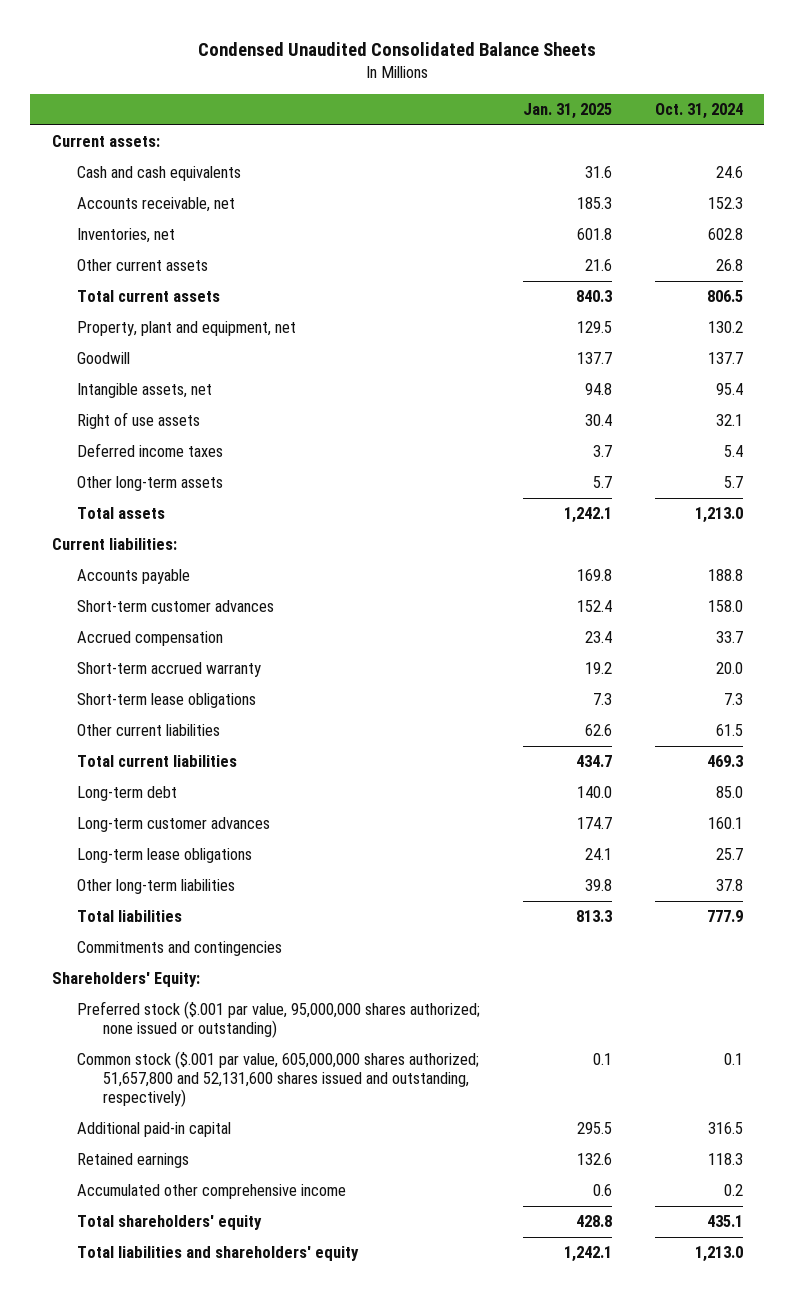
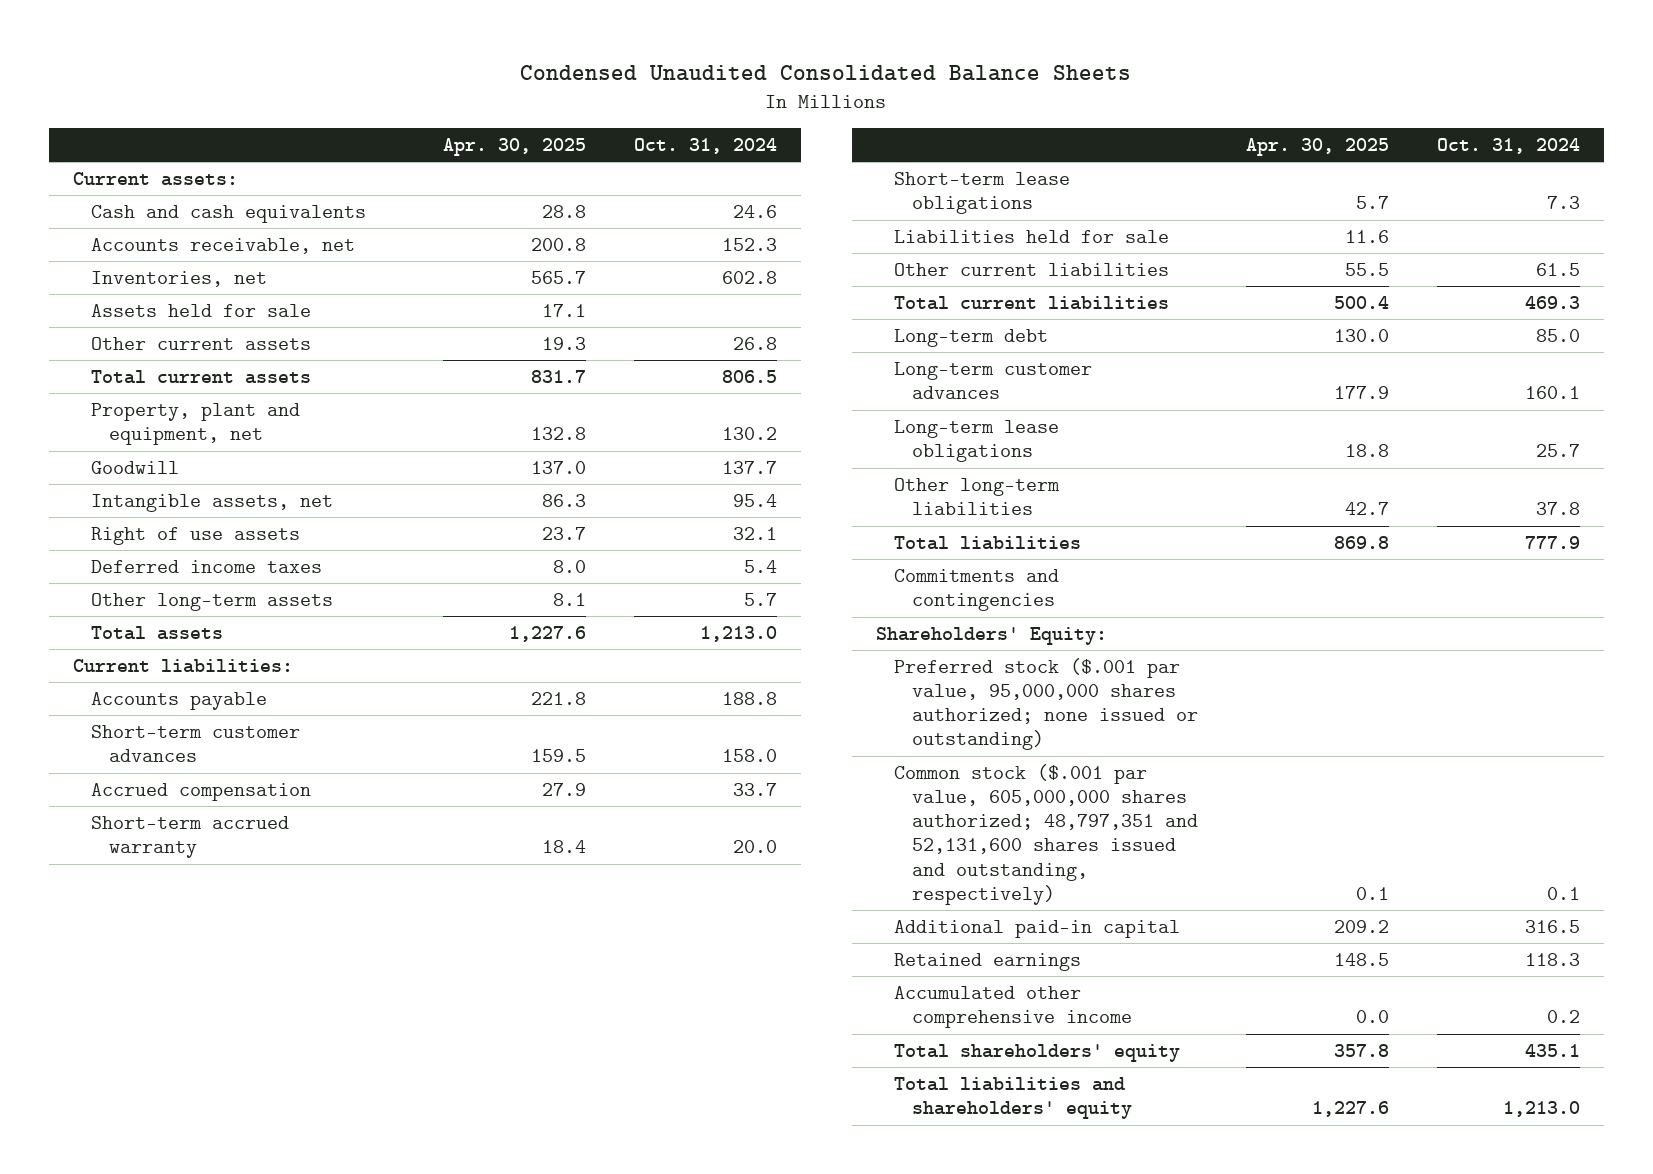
- | Jan. 31, 2025 | Oct. 31, 2024
+ | Apr. 30, 2025 | Oct. 31, 2024
+ Assets held for sale | 17.1 |
+ Liabilities held for sale | 11.6 |
- Common stock ($.001 par value, 605,000,000 shares authorized; 51,657,800 and 52,131,600 shares issued and outstanding, respectively) | 0.1 | 0.1
+ Common stock ($.001 par value, 605,000,000 shares authorized; 48,797,351 and 52,131,600 shares issued and outstanding, respectively) | 0.1 | 0.1

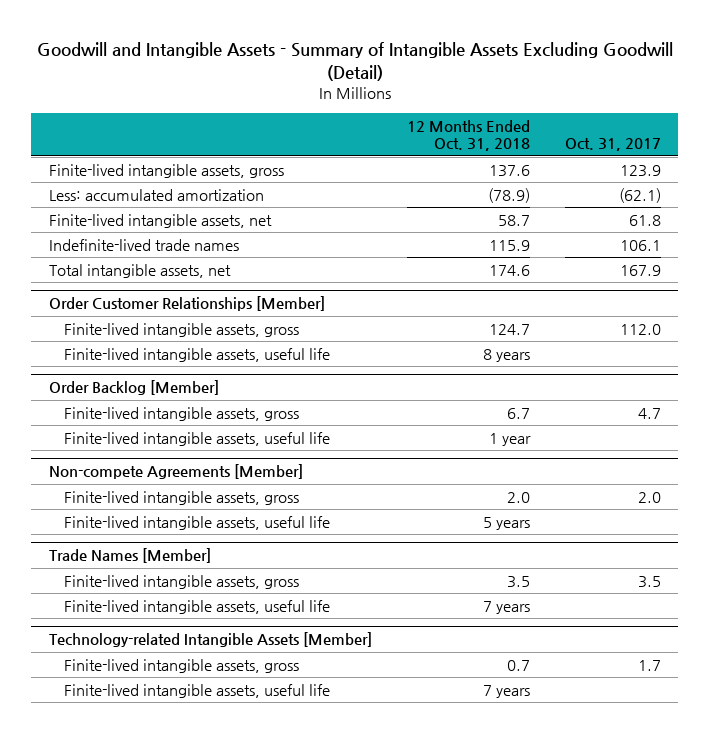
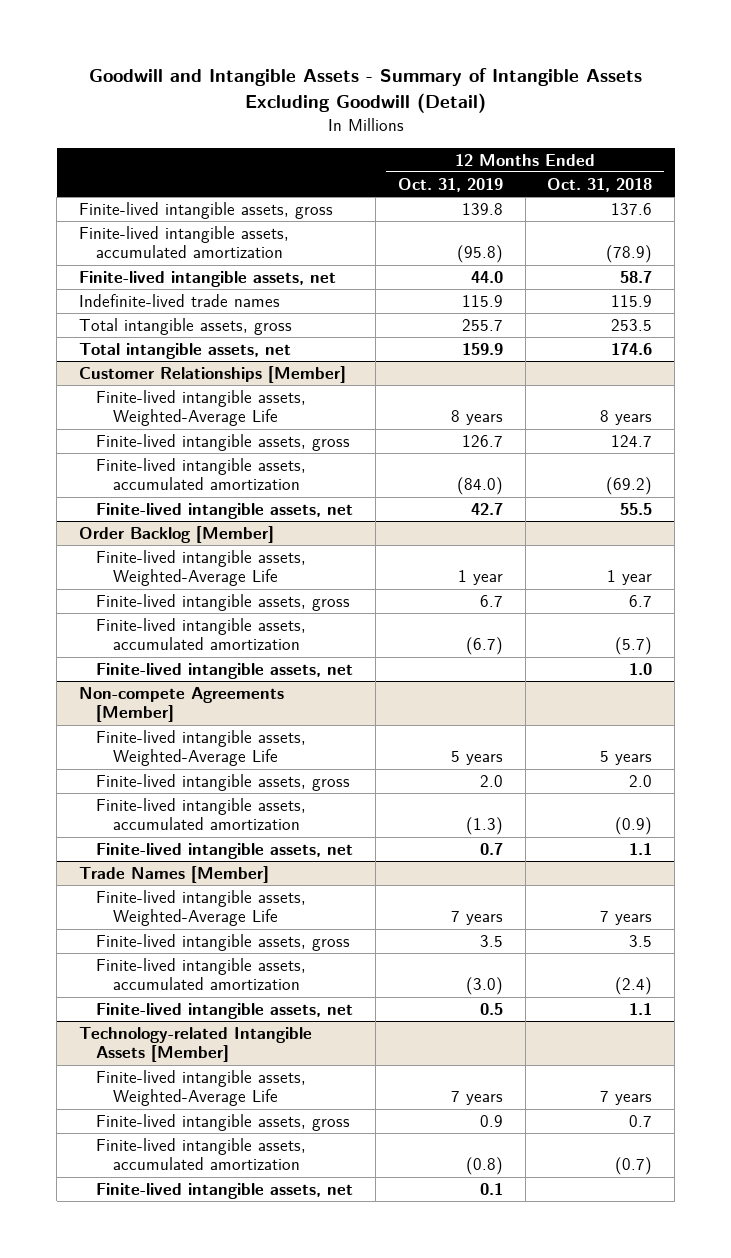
- | 12 Months Ended Oct. 31, 2018 | Oct. 31, 2017
+ | 12 Months Ended Oct. 31, 2019 | 12 Months Ended Oct. 31, 2018
- Less: accumulated amortization | (78.9) | (62.1)
+ Finite-lived intangible assets, accumulated amortization | (95.8) | (78.9)
+ Total intangible assets, gross | 255.7 | 253.5
- Order Customer Relationships [Member]
+ Customer Relationships [Member]
+ Finite-lived intangible assets, Weighted-Average Life | 8 years | 8 years
- Finite-lived intangible assets, useful life | 8 years |
+ Finite-lived intangible assets, accumulated amortization | (84.0) | (69.2)
+ Finite-lived intangible assets, net | 42.7 | 55.5
@ Order Backlog [Member]
+ Finite-lived intangible assets, Weighted-Average Life | 1 year | 1 year
- Finite-lived intangible assets, useful life | 1 year |
+ Finite-lived intangible assets, accumulated amortization | (6.7) | (5.7)
+ Finite-lived intangible assets, net | | 1.0
@ Non-compete Agreements [Member]
+ Finite-lived intangible assets, Weighted-Average Life | 5 years | 5 years
- Finite-lived intangible assets, useful life | 5 years |
+ Finite-lived intangible assets, accumulated amortization | (1.3) | (0.9)
+ Finite-lived intangible assets, net | 0.7 | 1.1
@ Trade Names [Member]
+ Finite-lived intangible assets, Weighted-Average Life | 7 years | 7 years
- Finite-lived intangible assets, useful life | 7 years |
+ Finite-lived intangible assets, accumulated amortization | (3.0) | (2.4)
+ Finite-lived intangible assets, net | 0.5 | 1.1
@ Technology-related Intangible Assets [Member]
+ Finite-lived intangible assets, Weighted-Average Life | 7 years | 7 years
- Finite-lived intangible assets, useful life | 7 years |
+ Finite-lived intangible assets, accumulated amortization | (0.8) | (0.7)
+ Finite-lived intangible assets, net | 0.1 |

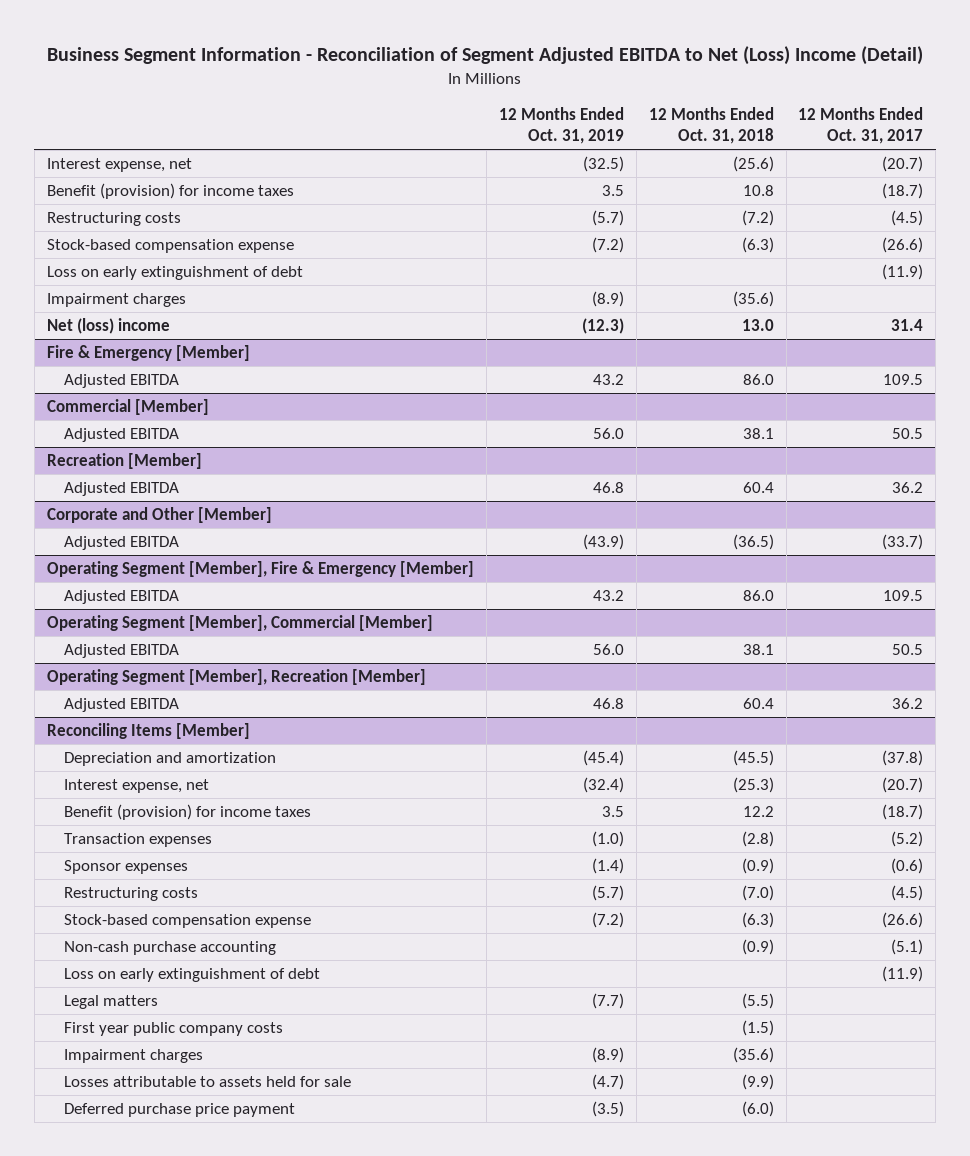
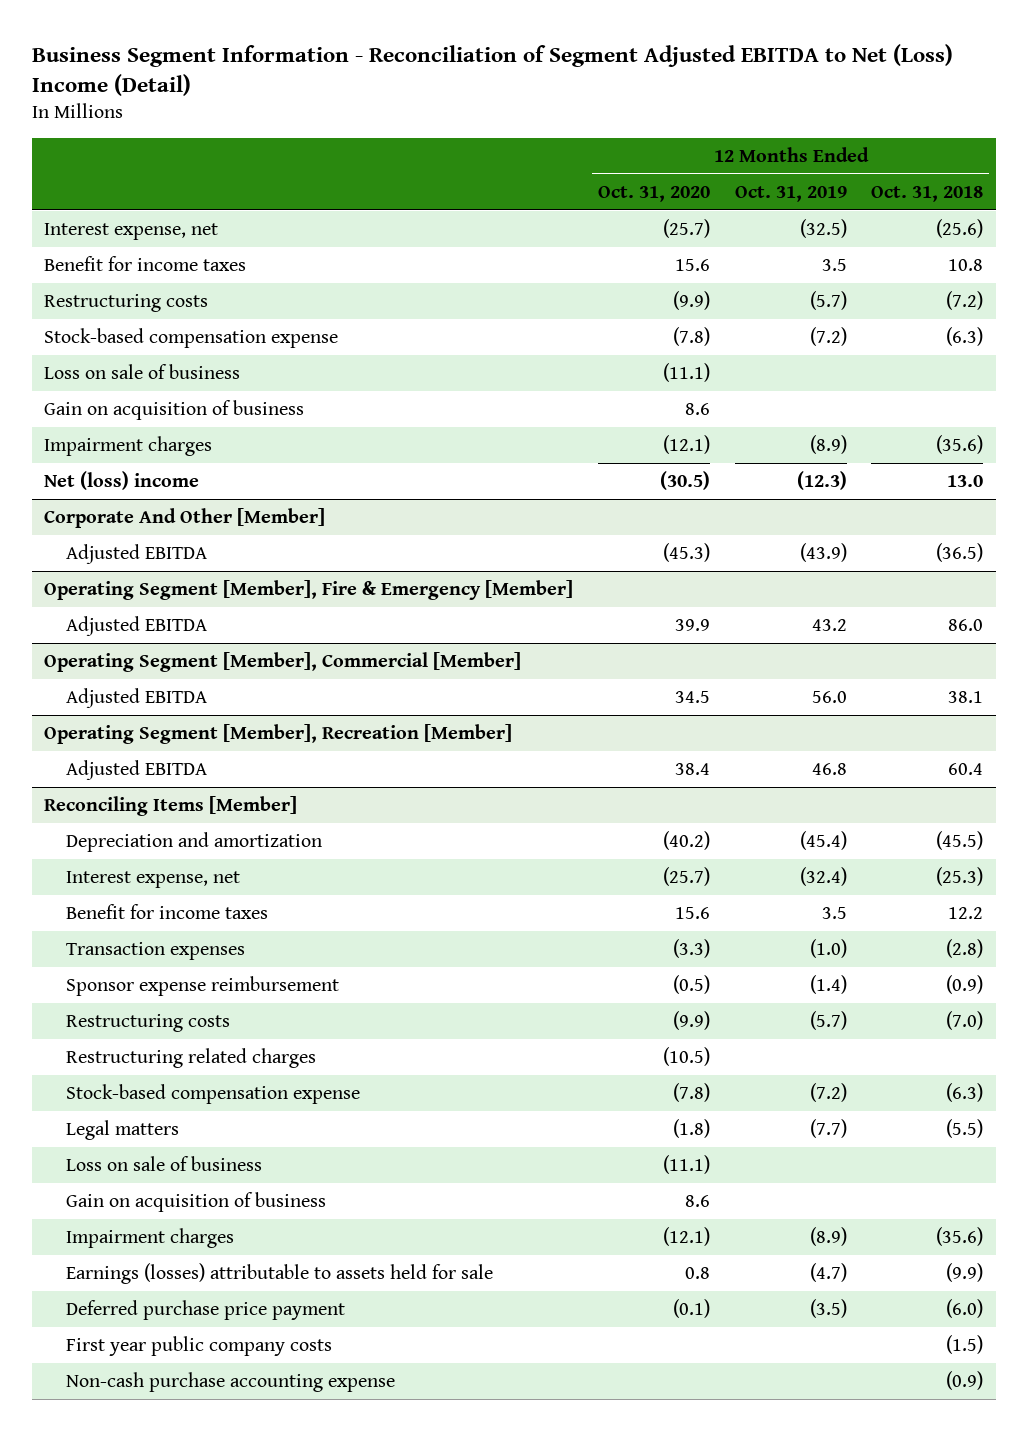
- | 12 Months Ended Oct. 31, 2019 | 12 Months Ended Oct. 31, 2018 | 12 Months Ended Oct. 31, 2017
+ | 12 Months Ended Oct. 31, 2020 | 12 Months Ended Oct. 31, 2019 | 12 Months Ended Oct. 31, 2018
- Benefit (provision) for income taxes | 3.5 | 10.8 | (18.7)
+ Benefit for income taxes | 15.6 | 3.5 | 10.8
- Loss on early extinguishment of debt | | | (11.9)
+ Loss on sale of business | (11.1) | |
+ Gain on acquisition of business | 8.6 | |
- Fire & Emergency [Member]
- Adjusted EBITDA | 43.2 | 86.0 | 109.5
- Commercial [Member]
- Adjusted EBITDA | 56.0 | 38.1 | 50.5
- Recreation [Member]
- Adjusted EBITDA | 46.8 | 60.4 | 36.2
- Corporate and Other [Member]
+ Corporate And Other [Member]
@ Reconciling Items [Member]
- Benefit (provision) for income taxes | 3.5 | 12.2 | (18.7)
+ Benefit for income taxes | 15.6 | 3.5 | 12.2
- Sponsor expenses | (1.4) | (0.9) | (0.6)
+ Sponsor expense reimbursement | (0.5) | (1.4) | (0.9)
+ Restructuring related charges | (10.5) | |
- Non-cash purchase accounting | | (0.9) | (5.1)
- Loss on early extinguishment of debt | | | (11.9)
+ Loss on sale of business | (11.1) | |
+ Gain on acquisition of business | 8.6 | |
- Losses attributable to assets held for sale | (4.7) | (9.9) |
+ Earnings (losses) attributable to assets held for sale | 0.8 | (4.7) | (9.9)
moved down: First year public company costs | | | (1.5)
+ Non-cash purchase accounting expense | | | (0.9)

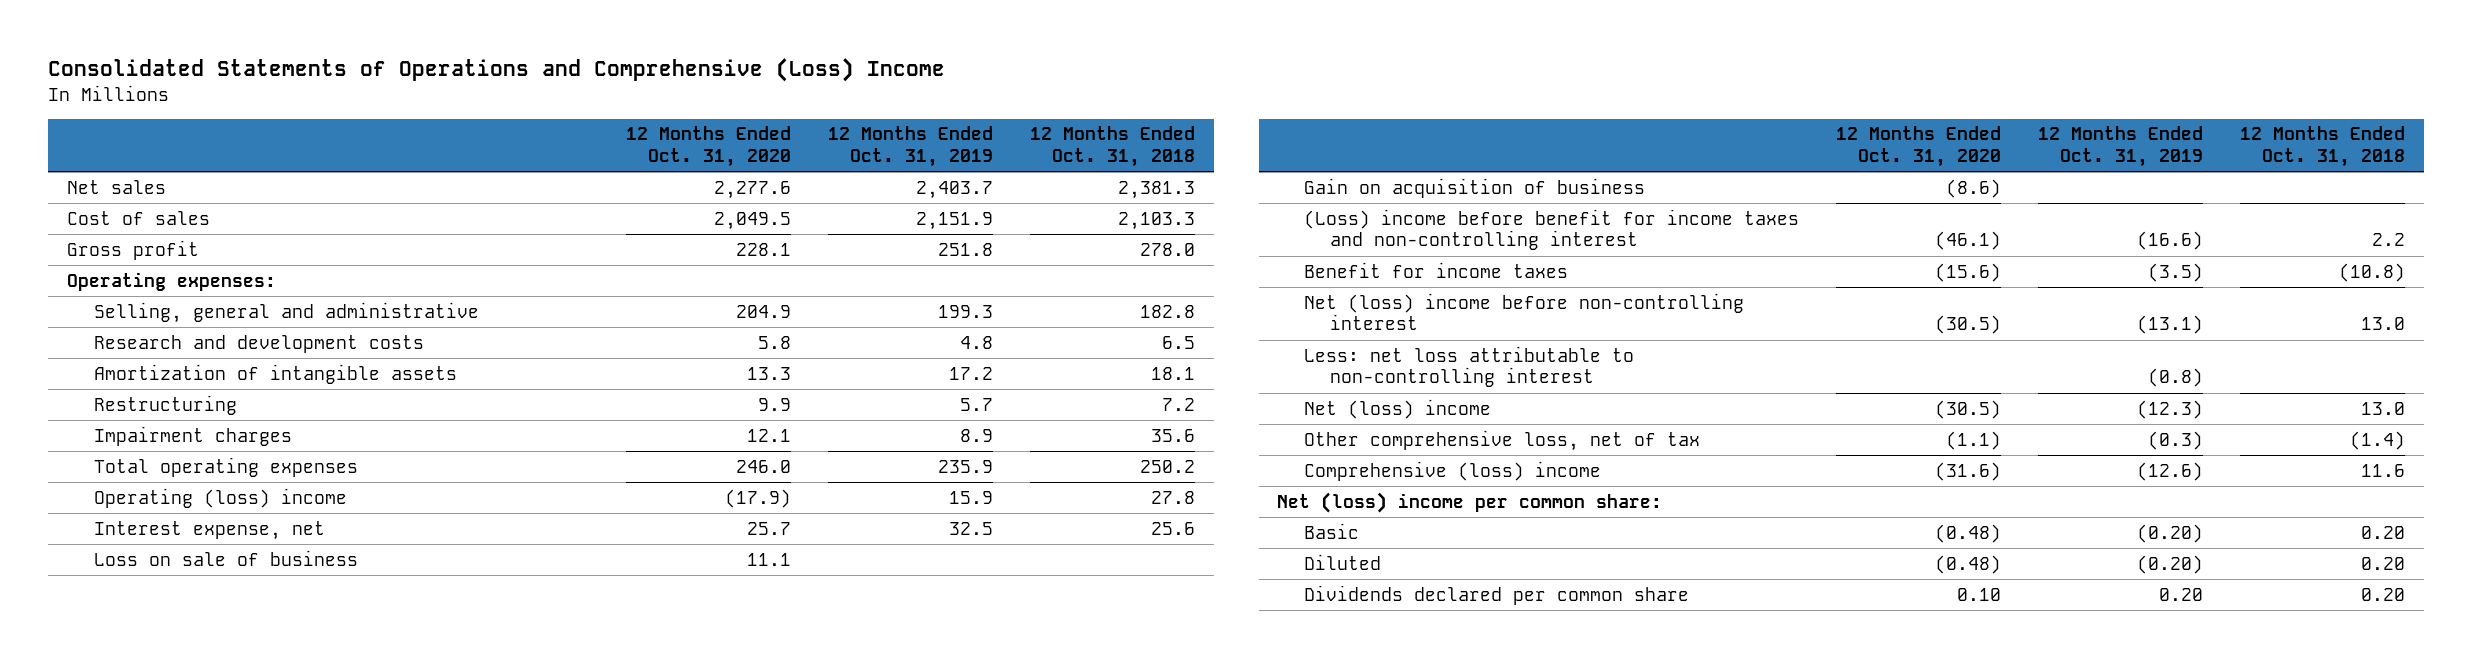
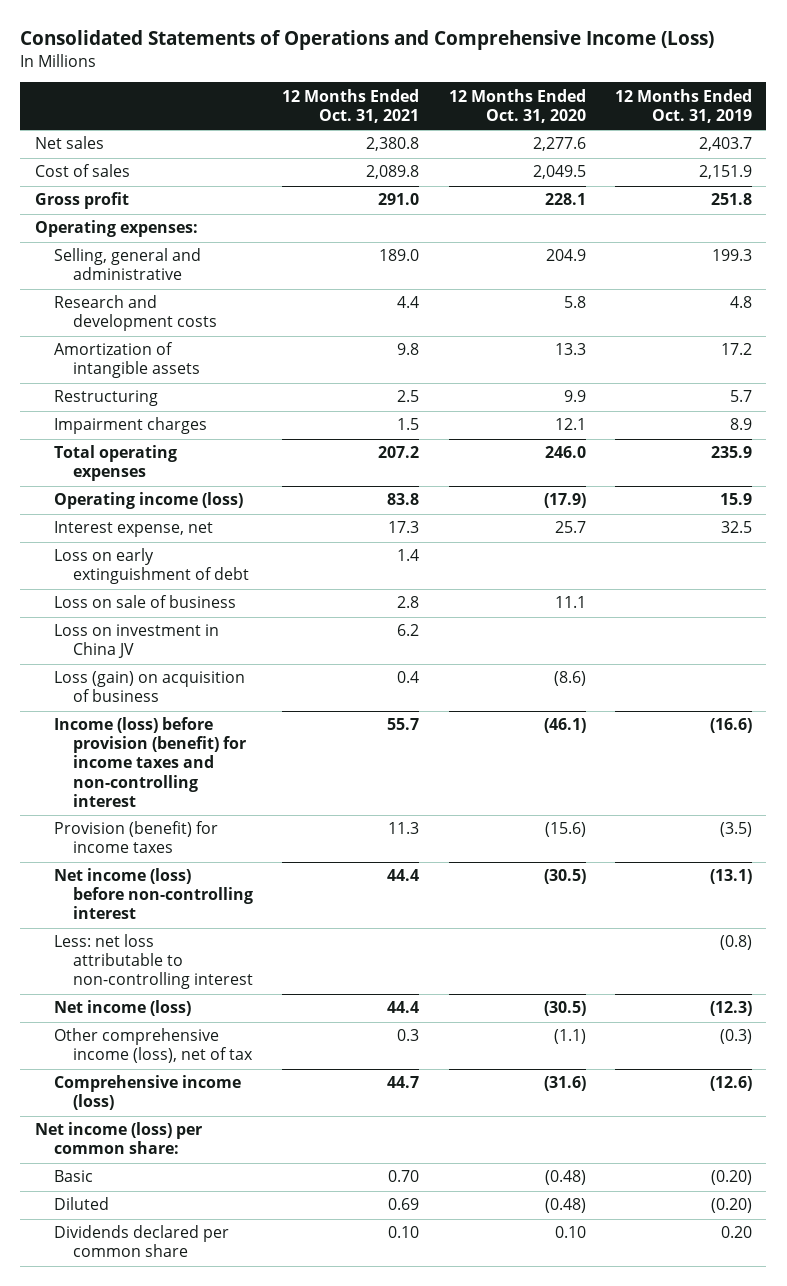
- Consolidated Statements of Operations and Comprehensive (Loss) Income
+ Consolidated Statements of Operations and Comprehensive Income (Loss)
- | 12 Months Ended Oct. 31, 2020 | 12 Months Ended Oct. 31, 2019 | 12 Months Ended Oct. 31, 2018
+ | 12 Months Ended Oct. 31, 2021 | 12 Months Ended Oct. 31, 2020 | 12 Months Ended Oct. 31, 2019
- Operating (loss) income | (17.9) | 15.9 | 27.8
+ Operating income (loss) | 83.8 | (17.9) | 15.9
+ Loss on early extinguishment of debt | 1.4 | |
- Gain on acquisition of business | (8.6) | |
- (Loss) income before benefit for income taxes and non-controlling interest | (46.1) | (16.6) | 2.2
- Benefit for income taxes | (15.6) | (3.5) | (10.8)
- Net (loss) income before non-controlling interest | (30.5) | (13.1) | 13.0
+ Loss on investment in China JV | 6.2 | |
+ Loss (gain) on acquisition of business | 0.4 | (8.6) |
+ Income (loss) before provision (benefit) for income taxes and non-controlling interest | 55.7 | (46.1) | (16.6)
+ Provision (benefit) for income taxes | 11.3 | (15.6) | (3.5)
+ Net income (loss) before non-controlling interest | 44.4 | (30.5) | (13.1)
- Net (loss) income | (30.5) | (12.3) | 13.0
- Other comprehensive loss, net of tax | (1.1) | (0.3) | (1.4)
- Comprehensive (loss) income | (31.6) | (12.6) | 11.6
- Net (loss) income per common share:
+ Net income (loss) | 44.4 | (30.5) | (12.3)
+ Other comprehensive income (loss), net of tax | 0.3 | (1.1) | (0.3)
+ Comprehensive income (loss) | 44.7 | (31.6) | (12.6)
+ Net income (loss) per common share:

